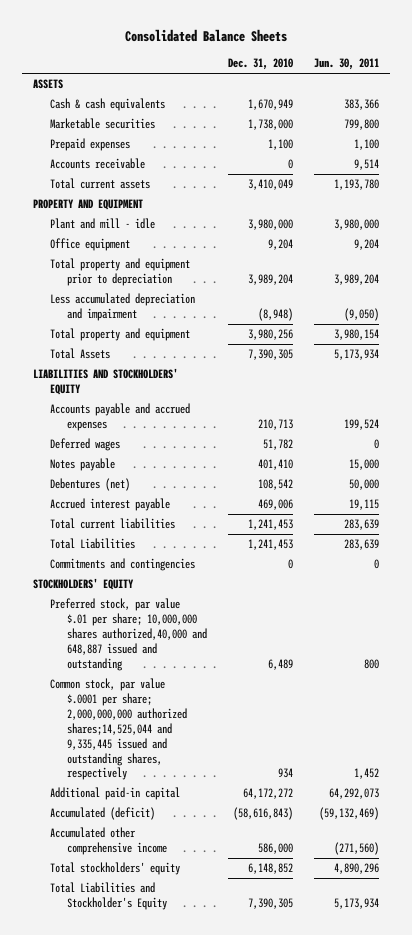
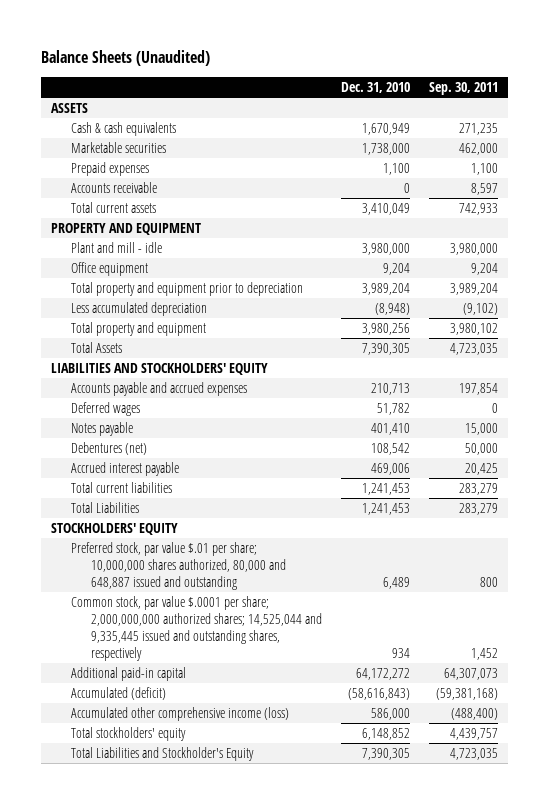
- Consolidated Balance Sheets
+ Balance Sheets (Unaudited)
- | Dec. 31, 2010 | Jun. 30, 2011
+ | Dec. 31, 2010 | Sep. 30, 2011
- Less accumulated depreciation and impairment | (8,948) | (9,050)
+ Less accumulated depreciation | (8,948) | (9,102)
- Commitments and contingencies | 0 | 0
- Preferred stock, par value $.01 per share; 10,000,000 shares authorized,40,000 and 648,887 issued and outstanding | 6,489 | 800
- Common stock, par value $.0001 per share; 2,000,000,000 authorized shares;14,525,044 and 9,335,445 issued and outstanding shares, respectively | 934 | 1,452
+ Preferred stock, par value $.01 per share; 10,000,000 shares authorized, 80,000 and 648,887 issued and outstanding | 6,489 | 800
+ Common stock, par value $.0001 per share; 2,000,000,000 authorized shares; 14,525,044 and 9,335,445 issued and outstanding shares, respectively | 934 | 1,452
- Accumulated other comprehensive income | 586,000 | (271,560)
+ Accumulated other comprehensive income (loss) | 586,000 | (488,400)

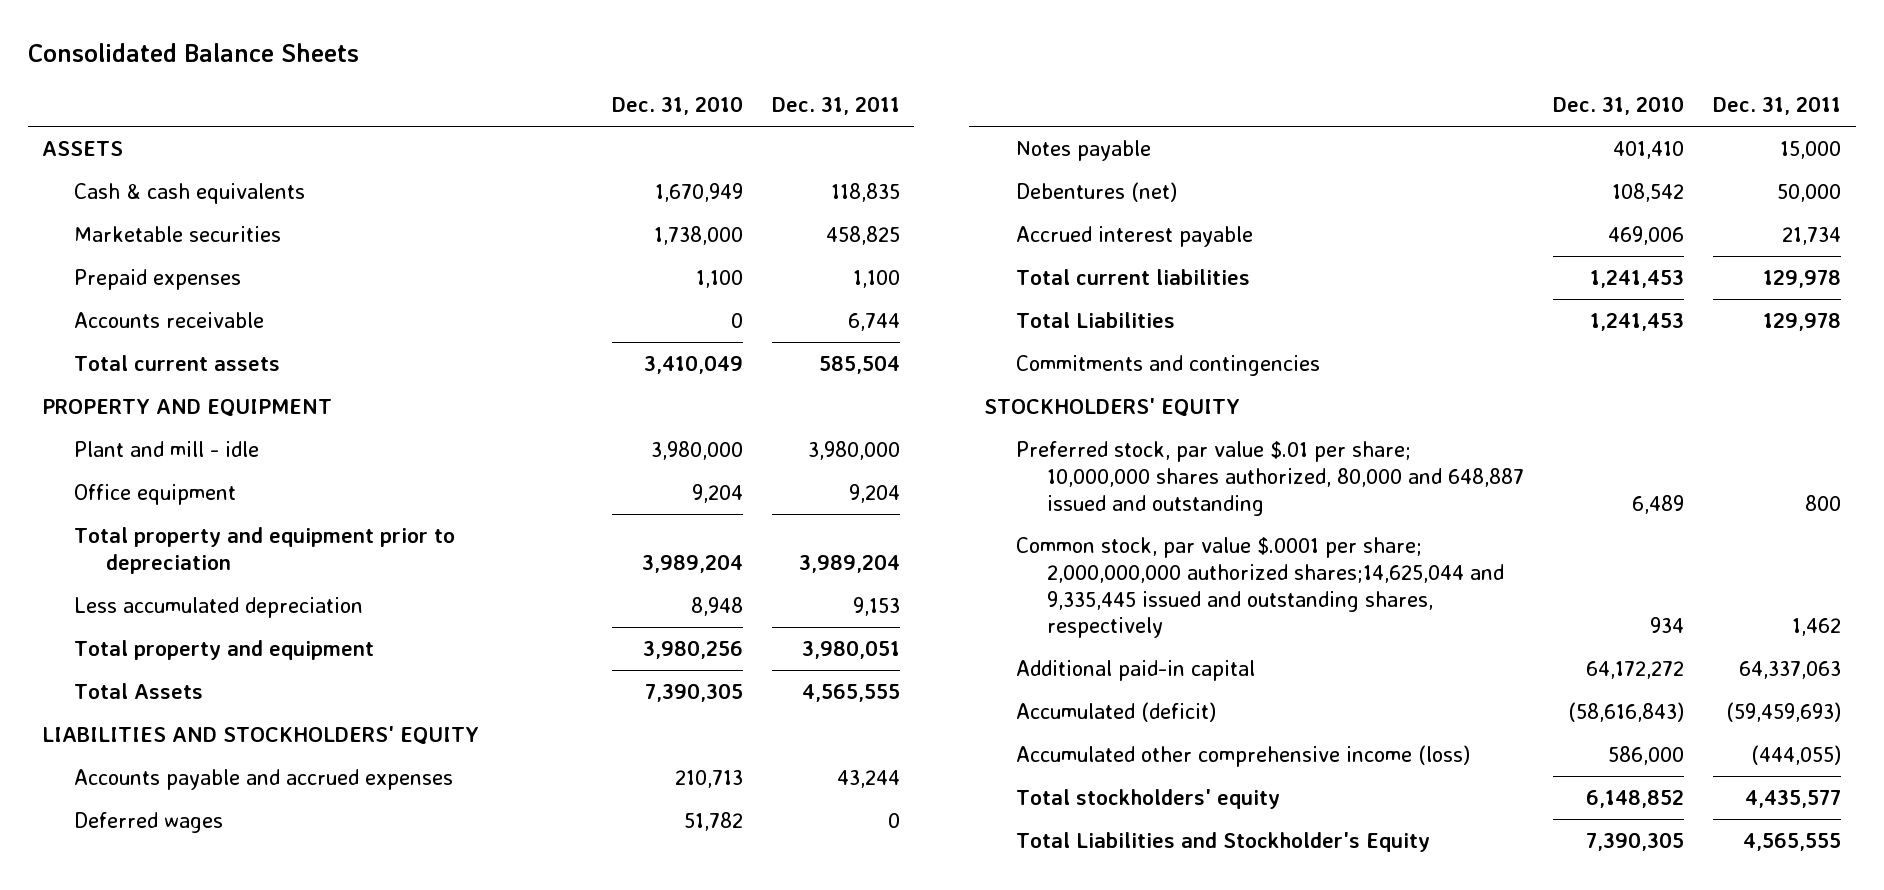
- Balance Sheets (Unaudited)
+ Consolidated Balance Sheets
- | Dec. 31, 2010 | Sep. 30, 2011
+ | Dec. 31, 2010 | Dec. 31, 2011
- Less accumulated depreciation | (8,948) | (9,102)
+ Less accumulated depreciation | 8,948 | 9,153
+ Commitments and contingencies
- Common stock, par value $.0001 per share; 2,000,000,000 authorized shares; 14,525,044 and 9,335,445 issued and outstanding shares, respectively | 934 | 1,452
+ Common stock, par value $.0001 per share; 2,000,000,000 authorized shares;14,625,044 and 9,335,445 issued and outstanding shares, respectively | 934 | 1,462

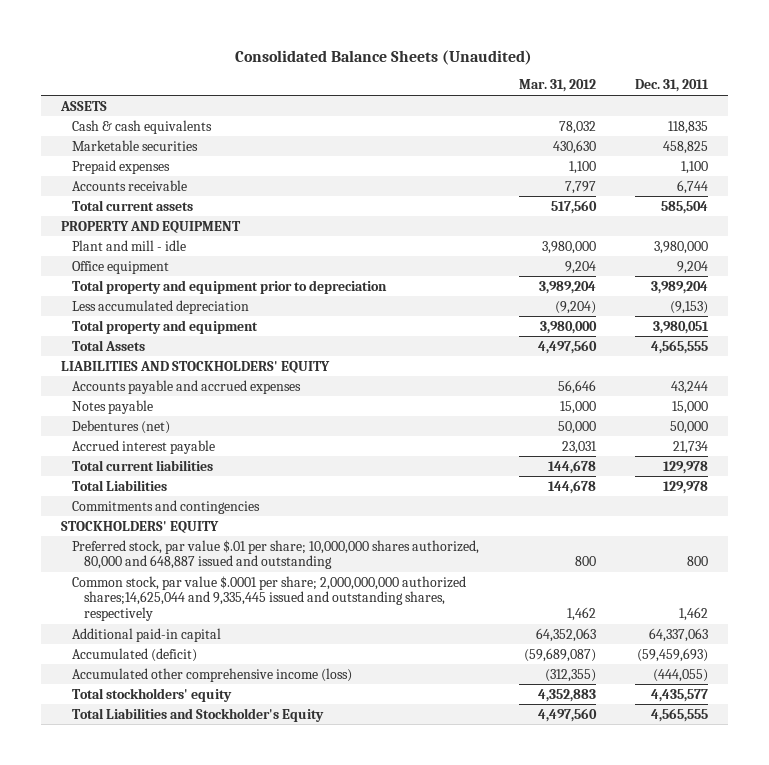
- Consolidated Balance Sheets
+ Consolidated Balance Sheets (Unaudited)
- | Dec. 31, 2010 | Dec. 31, 2011
+ | Mar. 31, 2012 | Dec. 31, 2011
- Less accumulated depreciation | 8,948 | 9,153
+ Less accumulated depreciation | (9,204) | (9,153)
- Deferred wages | 51,782 | 0

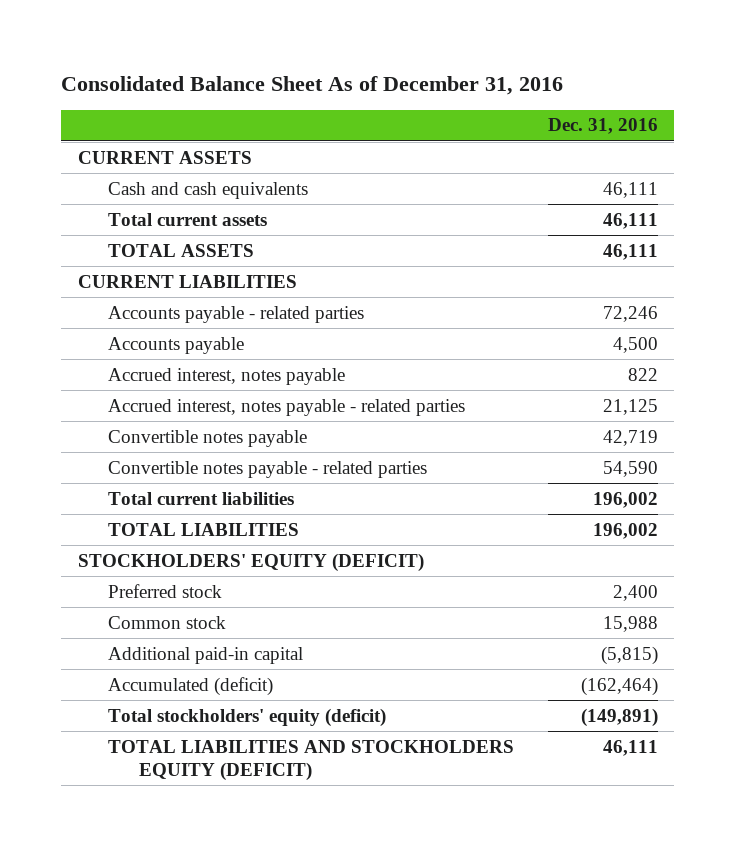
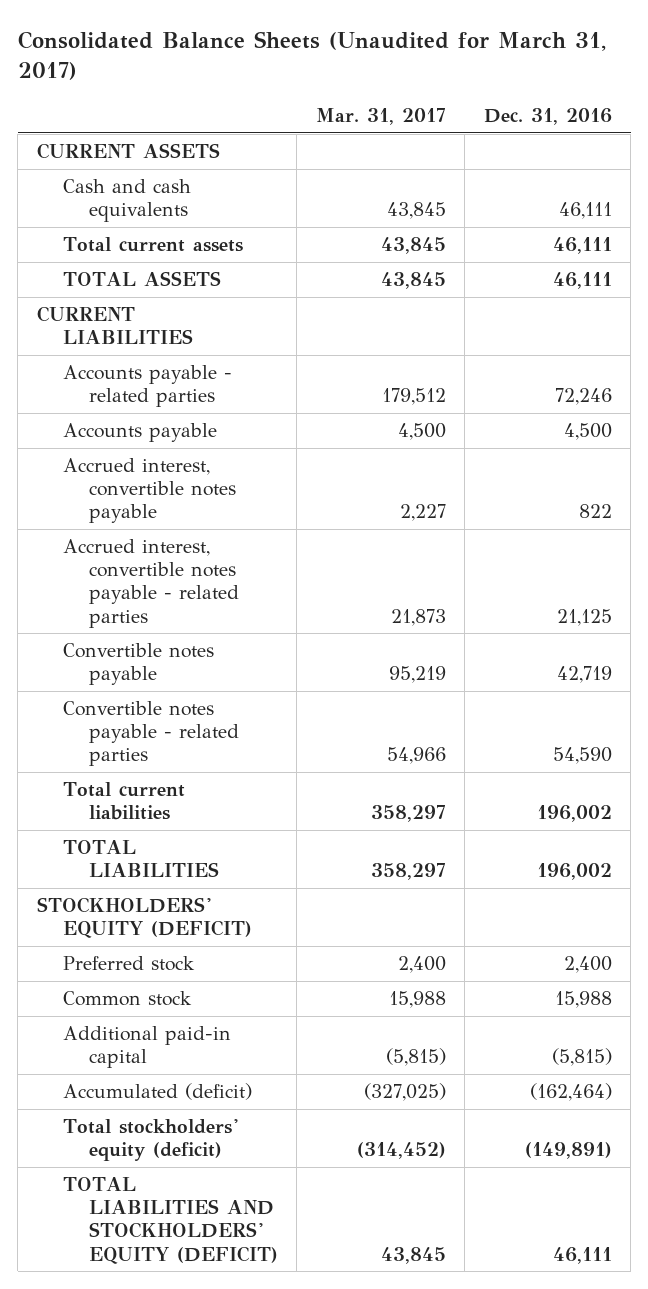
- Consolidated Balance Sheet As of December 31, 2016
+ Consolidated Balance Sheets (Unaudited for March 31, 2017)
- | Dec. 31, 2016
+ | Mar. 31, 2017 | Dec. 31, 2016
- Accrued interest, notes payable | 822
- Accrued interest, notes payable - related parties | 21,125
+ Accrued interest, convertible notes payable | 2,227 | 822
+ Accrued interest, convertible notes payable - related parties | 21,873 | 21,125
- TOTAL LIABILITIES AND STOCKHOLDERS EQUITY (DEFICIT) | 46,111
+ TOTAL LIABILITIES AND STOCKHOLDERS' EQUITY (DEFICIT) | 43,845 | 46,111

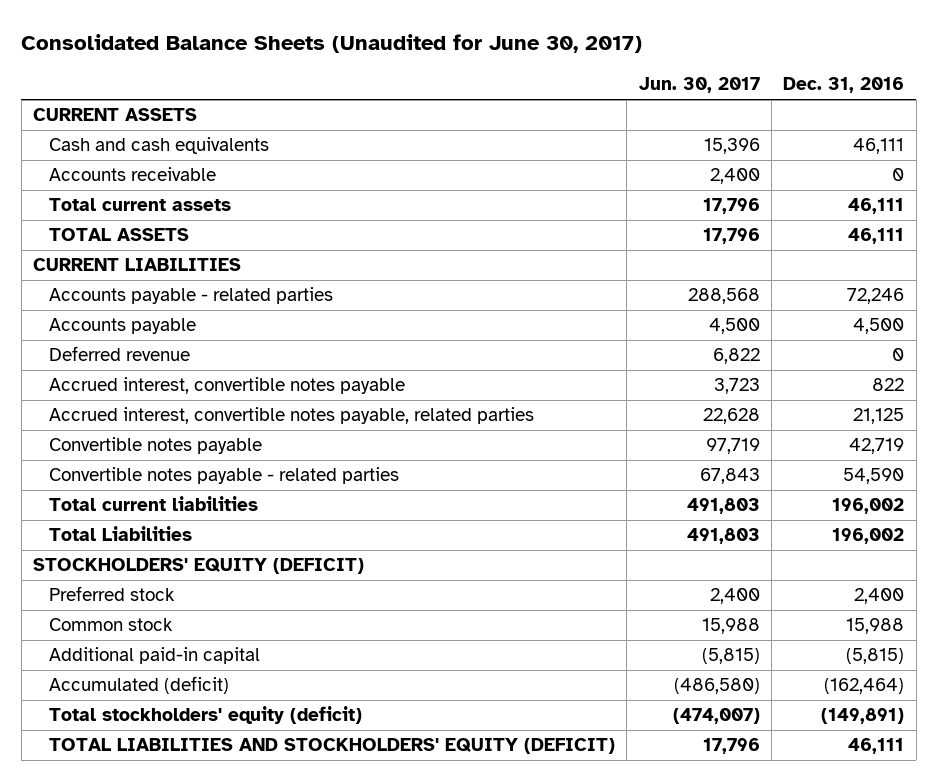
- Consolidated Balance Sheets (Unaudited for March 31, 2017)
+ Consolidated Balance Sheets (Unaudited for June 30, 2017)
- | Mar. 31, 2017 | Dec. 31, 2016
+ | Jun. 30, 2017 | Dec. 31, 2016
+ Accounts receivable | 2,400 | 0
+ Deferred revenue | 6,822 | 0
- Accrued interest, convertible notes payable - related parties | 21,873 | 21,125
+ Accrued interest, convertible notes payable, related parties | 22,628 | 21,125
- TOTAL LIABILITIES | 358,297 | 196,002
+ Total Liabilities | 491,803 | 196,002

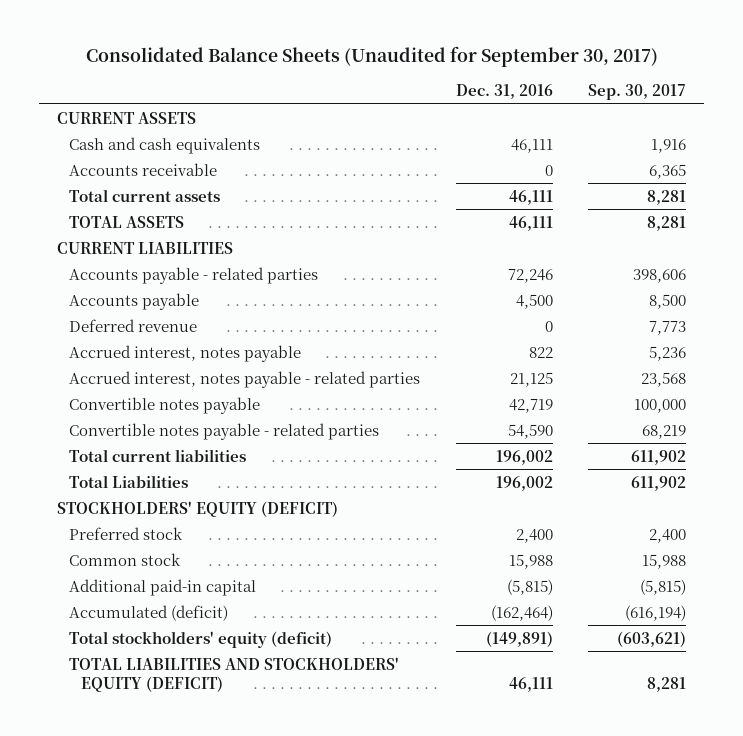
- Consolidated Balance Sheets (Unaudited for June 30, 2017)
+ Consolidated Balance Sheets (Unaudited for September 30, 2017)
- | Jun. 30, 2017 | Dec. 31, 2016
+ | Dec. 31, 2016 | Sep. 30, 2017
- Accrued interest, convertible notes payable | 3,723 | 822
- Accrued interest, convertible notes payable, related parties | 22,628 | 21,125
+ Accrued interest, notes payable | 822 | 5,236
+ Accrued interest, notes payable - related parties | 21,125 | 23,568

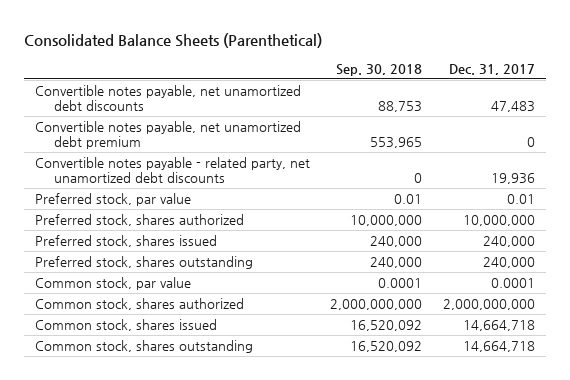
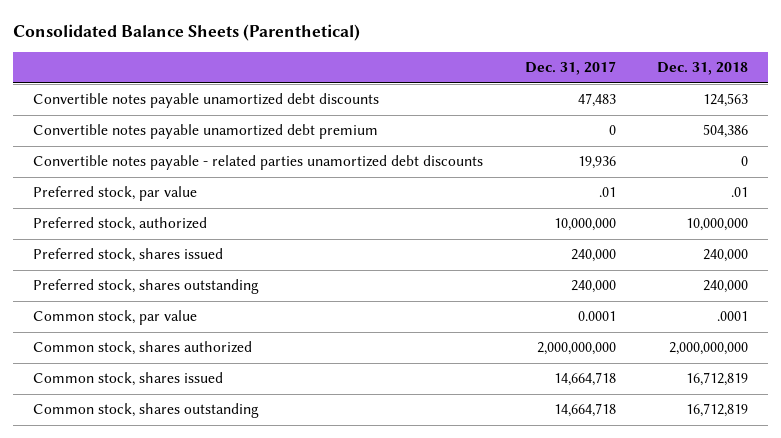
- | Sep. 30, 2018 | Dec. 31, 2017
+ | Dec. 31, 2017 | Dec. 31, 2018
- Convertible notes payable, net unamortized debt discounts | 88,753 | 47,483
- Convertible notes payable, net unamortized debt premium | 553,965 | 0
- Convertible notes payable - related party, net unamortized debt discounts | 0 | 19,936
- Preferred stock, par value | 0.01 | 0.01
- Preferred stock, shares authorized | 10,000,000 | 10,000,000
+ Convertible notes payable unamortized debt discounts | 47,483 | 124,563
+ Convertible notes payable unamortized debt premium | 0 | 504,386
+ Convertible notes payable - related parties unamortized debt discounts | 19,936 | 0
+ Preferred stock, par value | .01 | .01
+ Preferred stock, authorized | 10,000,000 | 10,000,000

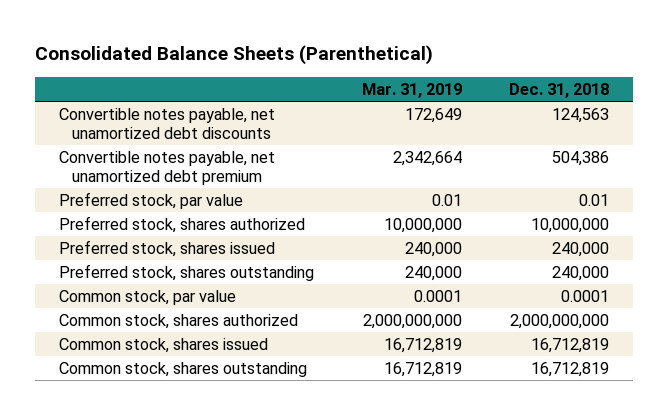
- | Dec. 31, 2017 | Dec. 31, 2018
+ | Mar. 31, 2019 | Dec. 31, 2018
- Convertible notes payable unamortized debt discounts | 47,483 | 124,563
- Convertible notes payable unamortized debt premium | 0 | 504,386
- Convertible notes payable - related parties unamortized debt discounts | 19,936 | 0
- Preferred stock, par value | .01 | .01
- Preferred stock, authorized | 10,000,000 | 10,000,000
+ Convertible notes payable, net unamortized debt discounts | 172,649 | 124,563
+ Convertible notes payable, net unamortized debt premium | 2,342,664 | 504,386
+ Preferred stock, par value | 0.01 | 0.01
+ Preferred stock, shares authorized | 10,000,000 | 10,000,000
- Common stock, par value | 0.0001 | .0001
+ Common stock, par value | 0.0001 | 0.0001

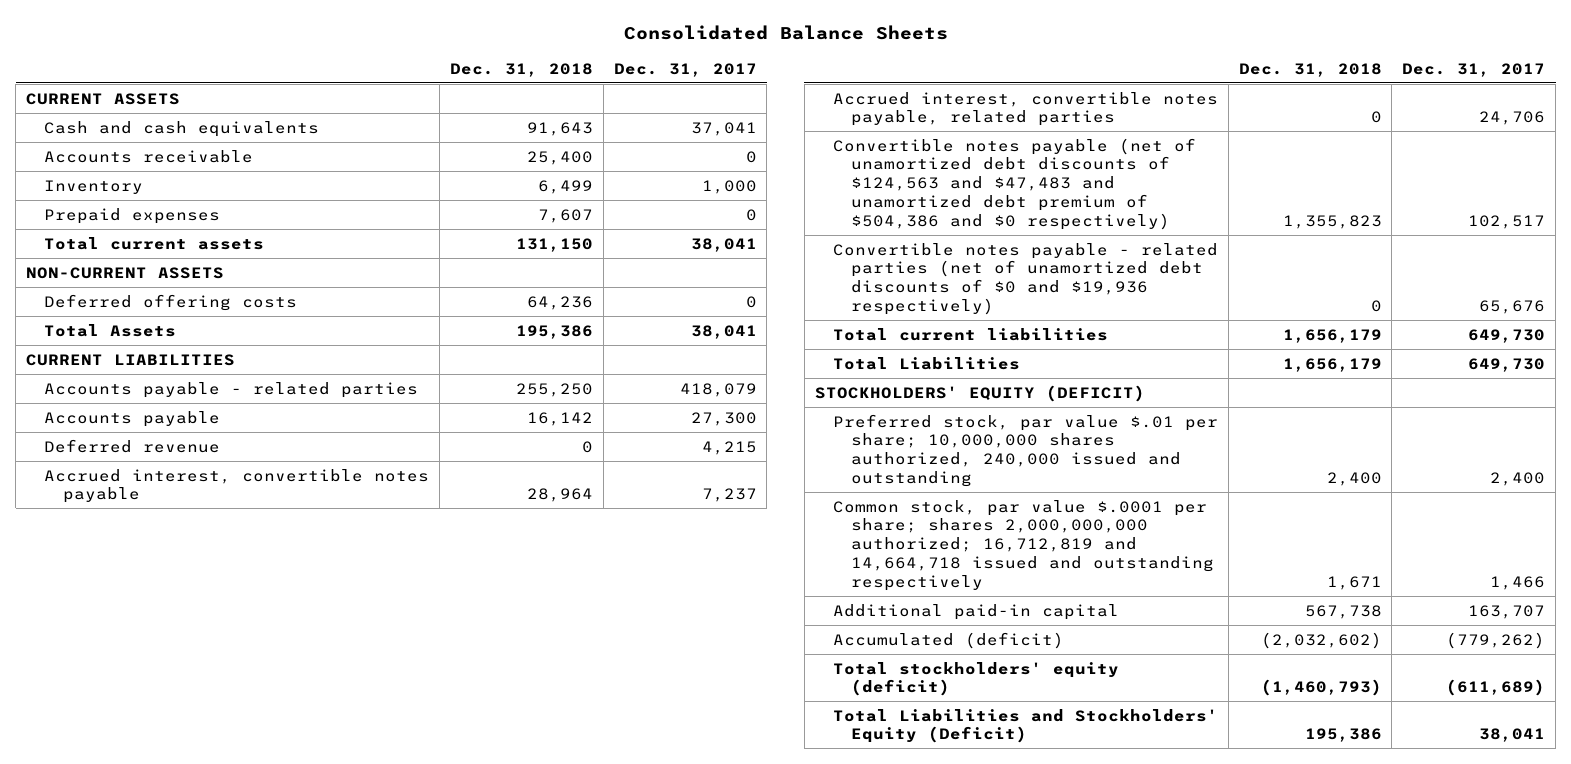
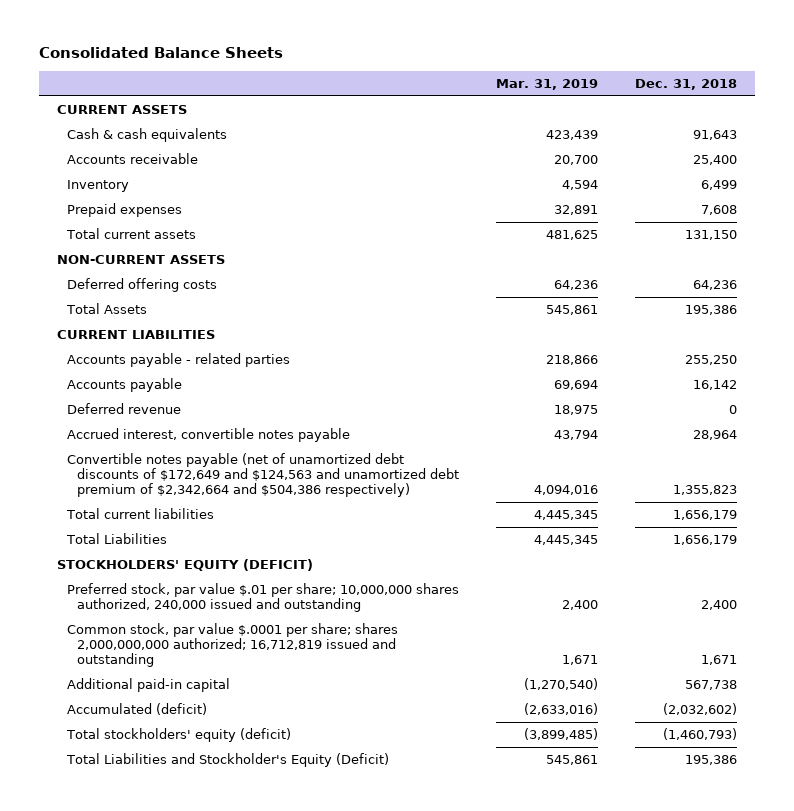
- | Dec. 31, 2018 | Dec. 31, 2017
+ | Mar. 31, 2019 | Dec. 31, 2018
- Cash and cash equivalents | 91,643 | 37,041
+ Cash & cash equivalents | 423,439 | 91,643
- Prepaid expenses | 7,607 | 0
+ Prepaid expenses | 32,891 | 7,608
- Accrued interest, convertible notes payable, related parties | 0 | 24,706
- Convertible notes payable (net of unamortized debt discounts of $124,563 and $47,483 and unamortized debt premium of $504,386 and $0 respectively) | 1,355,823 | 102,517
- Convertible notes payable - related parties (net of unamortized debt discounts of $0 and $19,936 respectively) | 0 | 65,676
+ Convertible notes payable (net of unamortized debt discounts of $172,649 and $124,563 and unamortized debt premium of $2,342,664 and $504,386 respectively) | 4,094,016 | 1,355,823
- Common stock, par value $.0001 per share; shares 2,000,000,000 authorized; 16,712,819 and 14,664,718 issued and outstanding respectively | 1,671 | 1,466
+ Common stock, par value $.0001 per share; shares 2,000,000,000 authorized; 16,712,819 issued and outstanding | 1,671 | 1,671
- Total Liabilities and Stockholders' Equity (Deficit) | 195,386 | 38,041
+ Total Liabilities and Stockholder's Equity (Deficit) | 545,861 | 195,386

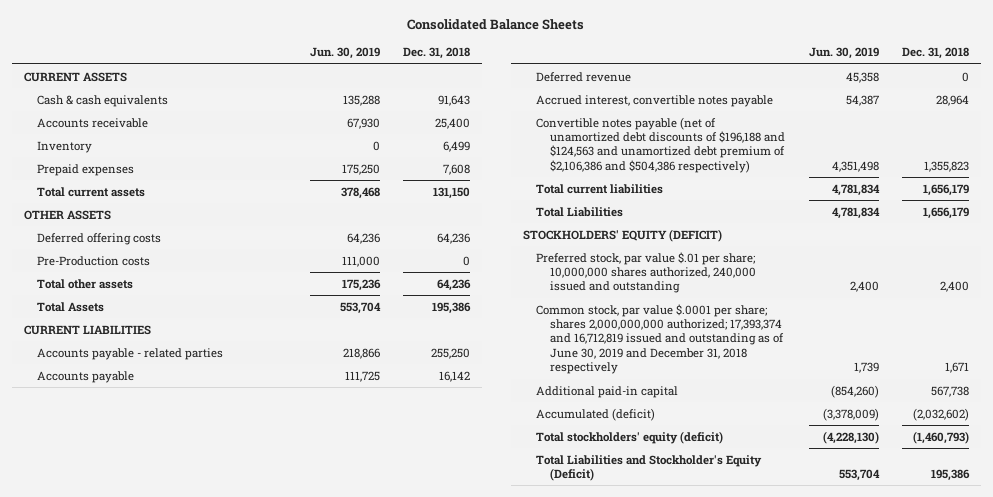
- | Mar. 31, 2019 | Dec. 31, 2018
+ | Jun. 30, 2019 | Dec. 31, 2018
- NON-CURRENT ASSETS
+ OTHER ASSETS
+ Pre-Production costs | 111,000 | 0
+ Total other assets | 175,236 | 64,236
- Convertible notes payable (net of unamortized debt discounts of $172,649 and $124,563 and unamortized debt premium of $2,342,664 and $504,386 respectively) | 4,094,016 | 1,355,823
+ Convertible notes payable (net of unamortized debt discounts of $196,188 and $124,563 and unamortized debt premium of $2,106,386 and $504,386 respectively) | 4,351,498 | 1,355,823
- Common stock, par value $.0001 per share; shares 2,000,000,000 authorized; 16,712,819 issued and outstanding | 1,671 | 1,671
+ Common stock, par value $.0001 per share; shares 2,000,000,000 authorized; 17,393,374 and 16,712,819 issued and outstanding as of June 30, 2019 and December 31, 2018 respectively | 1,739 | 1,671

